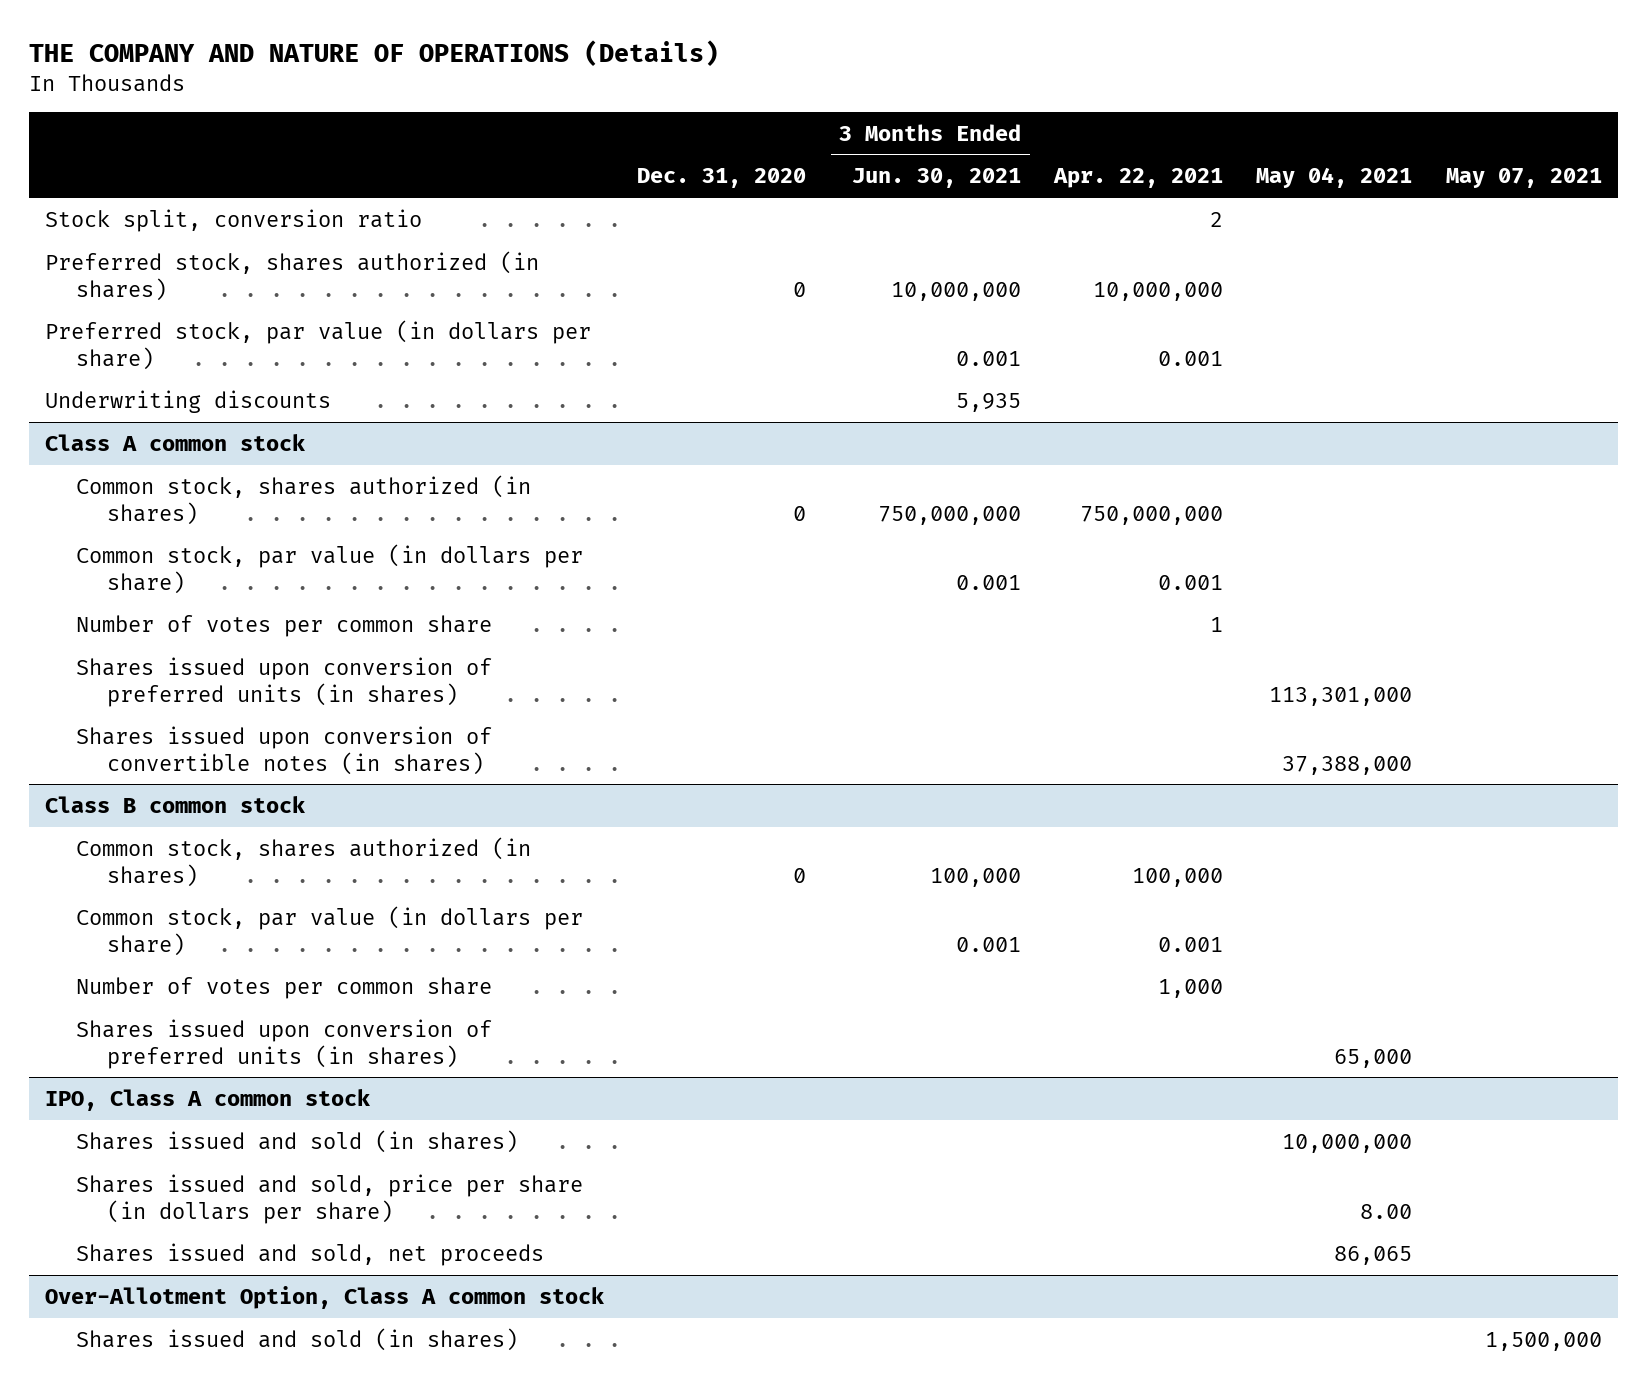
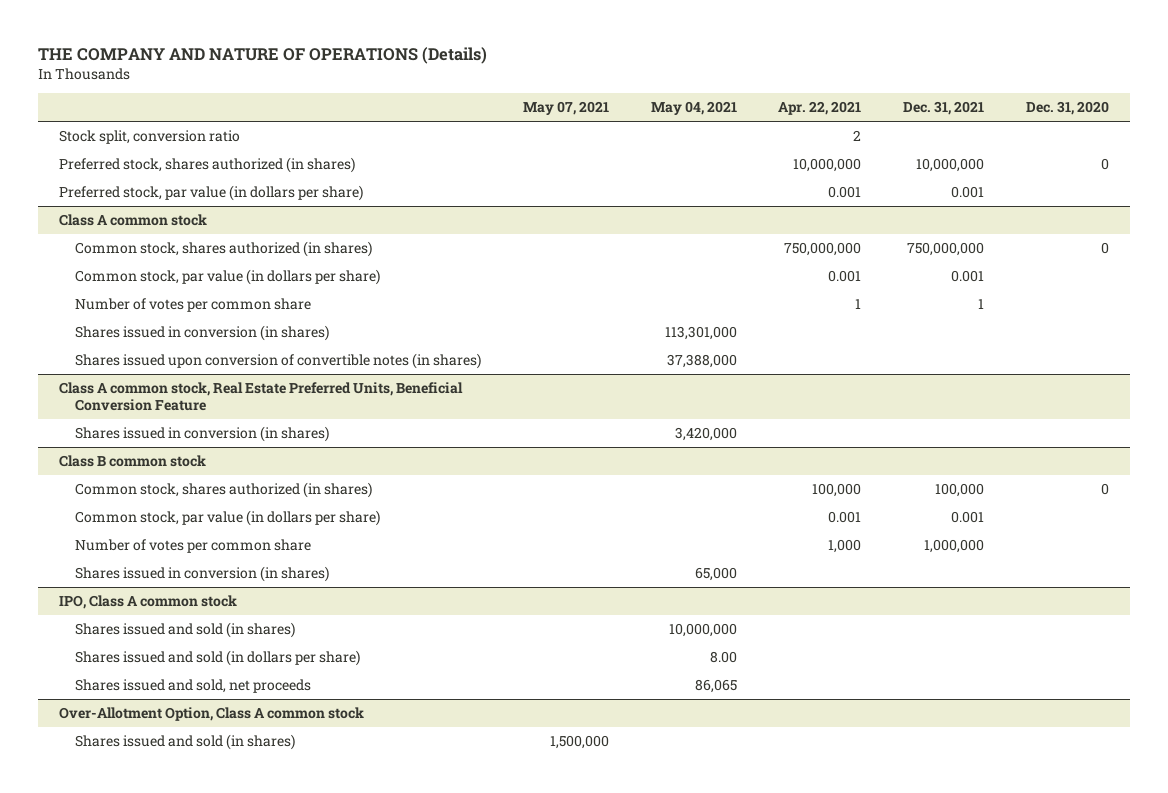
- | Dec. 31, 2020 | 3 Months Ended Jun. 30, 2021 | Apr. 22, 2021 | May 04, 2021 | May 07, 2021
+ | May 07, 2021 | May 04, 2021 | Apr. 22, 2021 | Dec. 31, 2021 | Dec. 31, 2020
- Underwriting discounts | | 5,935 | | |
@ Class A common stock
- Shares issued upon conversion of preferred units (in shares) | | | | 113,301,000 |
+ Shares issued in conversion (in shares) | | 113,301,000 | | |
+ Class A common stock, Real Estate Preferred Units, Beneficial Conversion Feature
+ Shares issued in conversion (in shares) | | 3,420,000 | | |
@ Class B common stock
- Shares issued upon conversion of preferred units (in shares) | | | | 65,000 |
+ Shares issued in conversion (in shares) | | 65,000 | | |
@ IPO, Class A common stock
- Shares issued and sold, price per share (in dollars per share) | | | | 8.00 |
+ Shares issued and sold (in dollars per share) | | 8.00 | | |

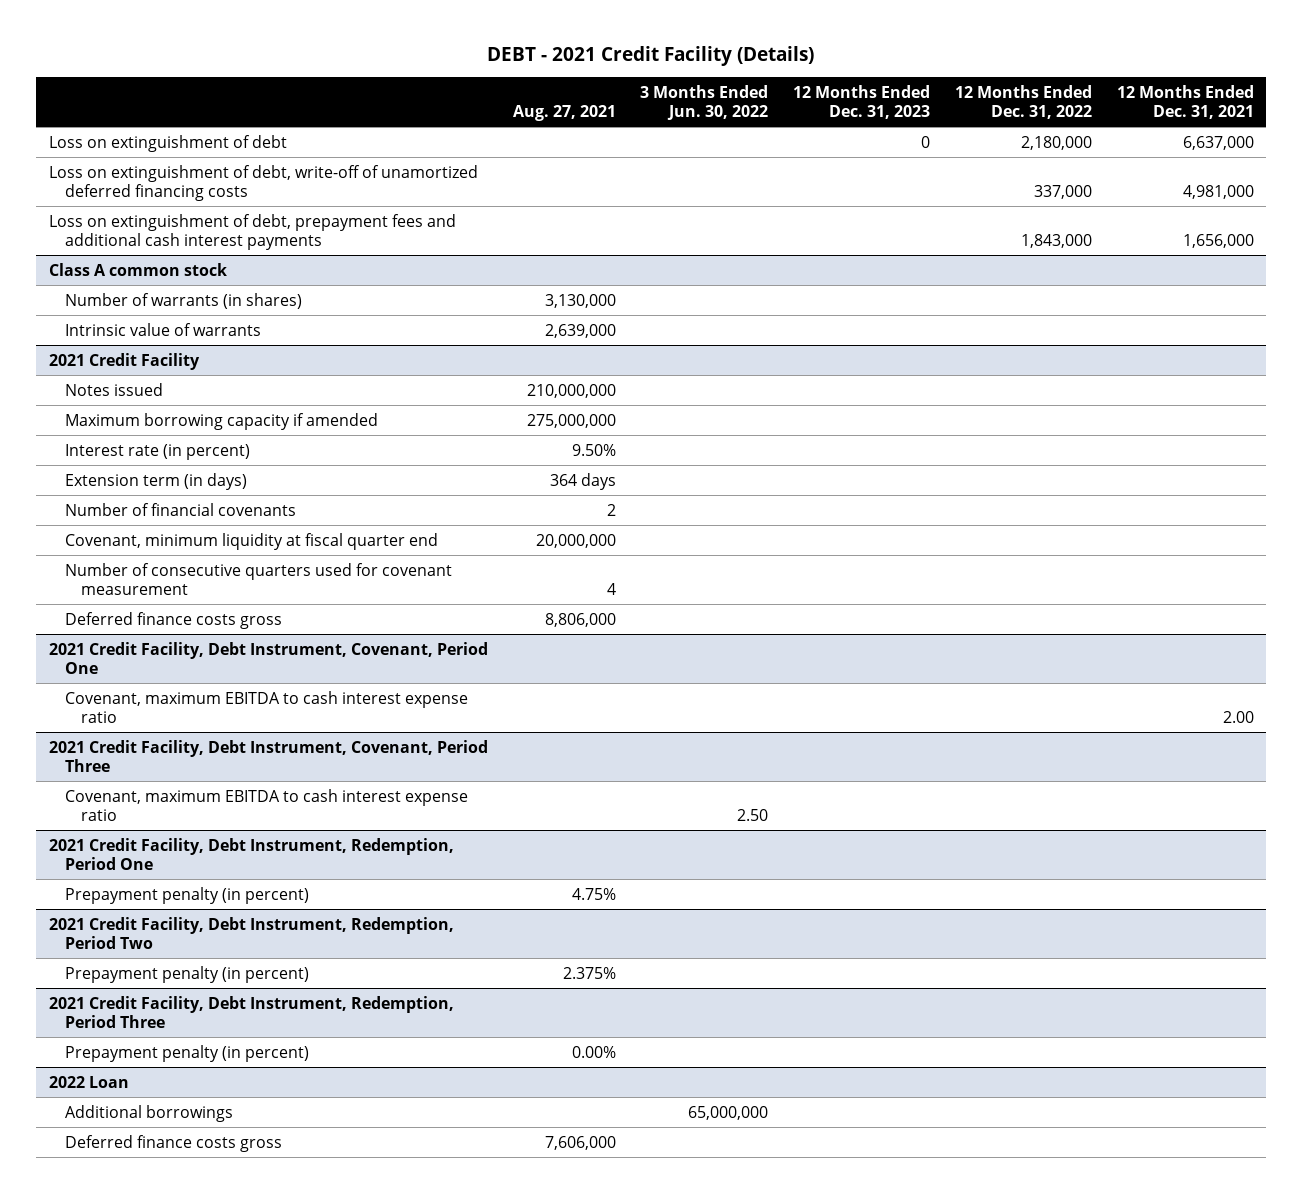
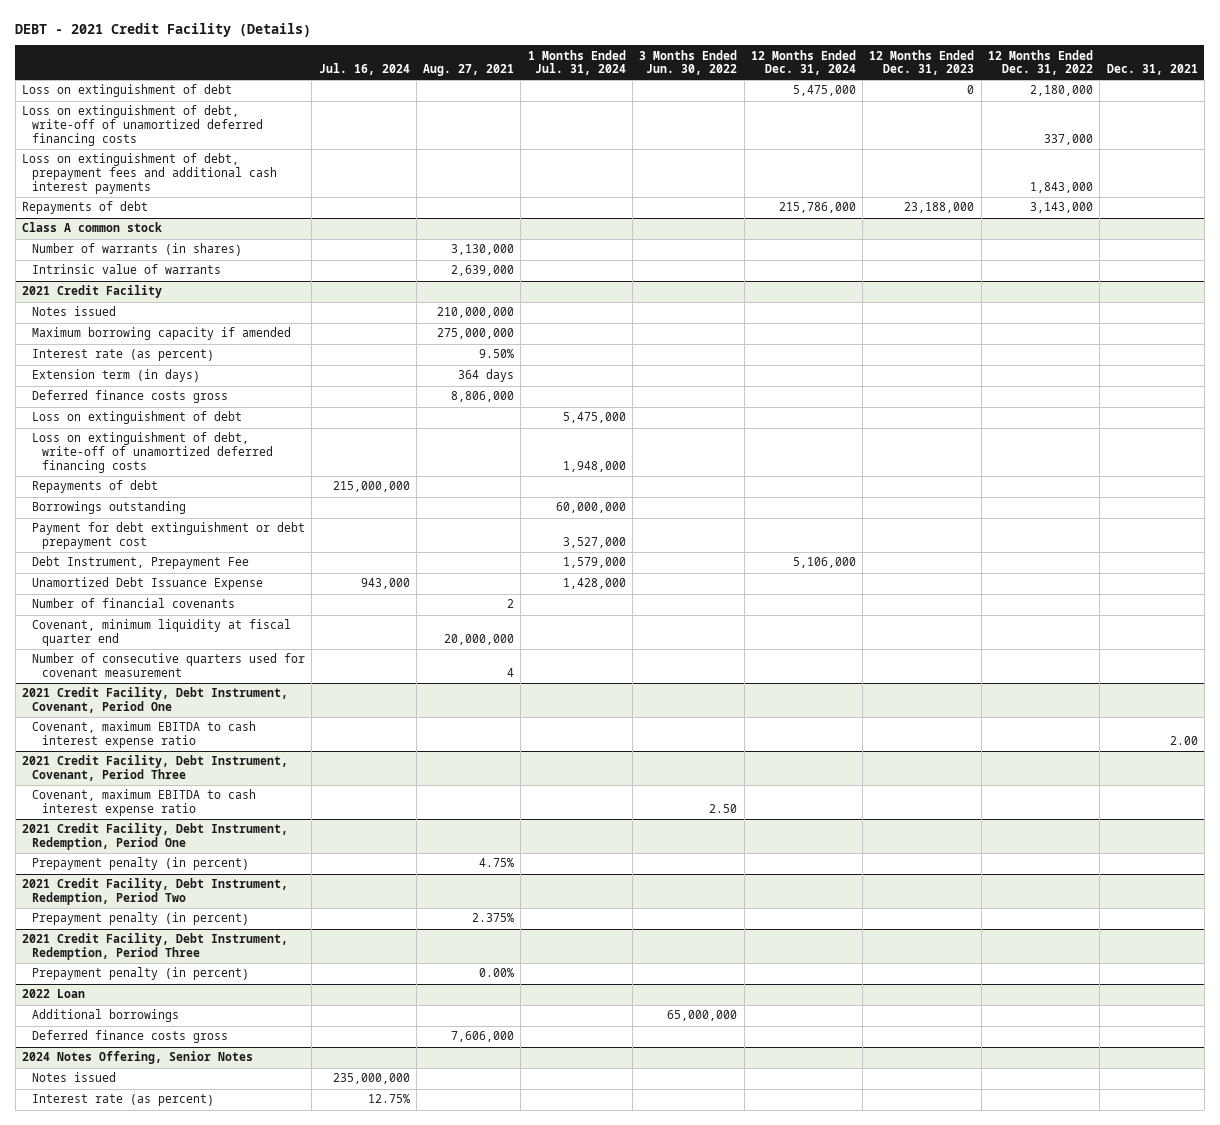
- | Aug. 27, 2021 | 3 Months Ended Jun. 30, 2022 | 12 Months Ended Dec. 31, 2023 | 12 Months Ended Dec. 31, 2022 | 12 Months Ended Dec. 31, 2021
+ | Jul. 16, 2024 | Aug. 27, 2021 | 1 Months Ended Jul. 31, 2024 | 3 Months Ended Jun. 30, 2022 | 12 Months Ended Dec. 31, 2024 | 12 Months Ended Dec. 31, 2023 | 12 Months Ended Dec. 31, 2022 | Dec. 31, 2021
+ Repayments of debt | | | | | 215,786,000 | 23,188,000 | 3,143,000 |
@ 2021 Credit Facility
- Interest rate (in percent) | 9.50% | | | |
+ Interest rate (as percent) | | 9.50% | | | | | |
moved up: Deferred finance costs gross | | 8,806,000 | | | | | |
+ Loss on extinguishment of debt | | | 5,475,000 | | | | |
+ Loss on extinguishment of debt, write-off of unamortized deferred financing costs | | | 1,948,000 | | | | |
+ Repayments of debt | 215,000,000 | | | | | | |
+ Borrowings outstanding | | | 60,000,000 | | | | |
+ Payment for debt extinguishment or debt prepayment cost | | | 3,527,000 | | | | |
+ Debt Instrument, Prepayment Fee | | | 1,579,000 | | 5,106,000 | | |
+ Unamortized Debt Issuance Expense | 943,000 | | 1,428,000 | | | | |
+ 2024 Notes Offering, Senior Notes
+ Notes issued | 235,000,000 | | | | | | |
+ Interest rate (as percent) | 12.75% | | | | | | |

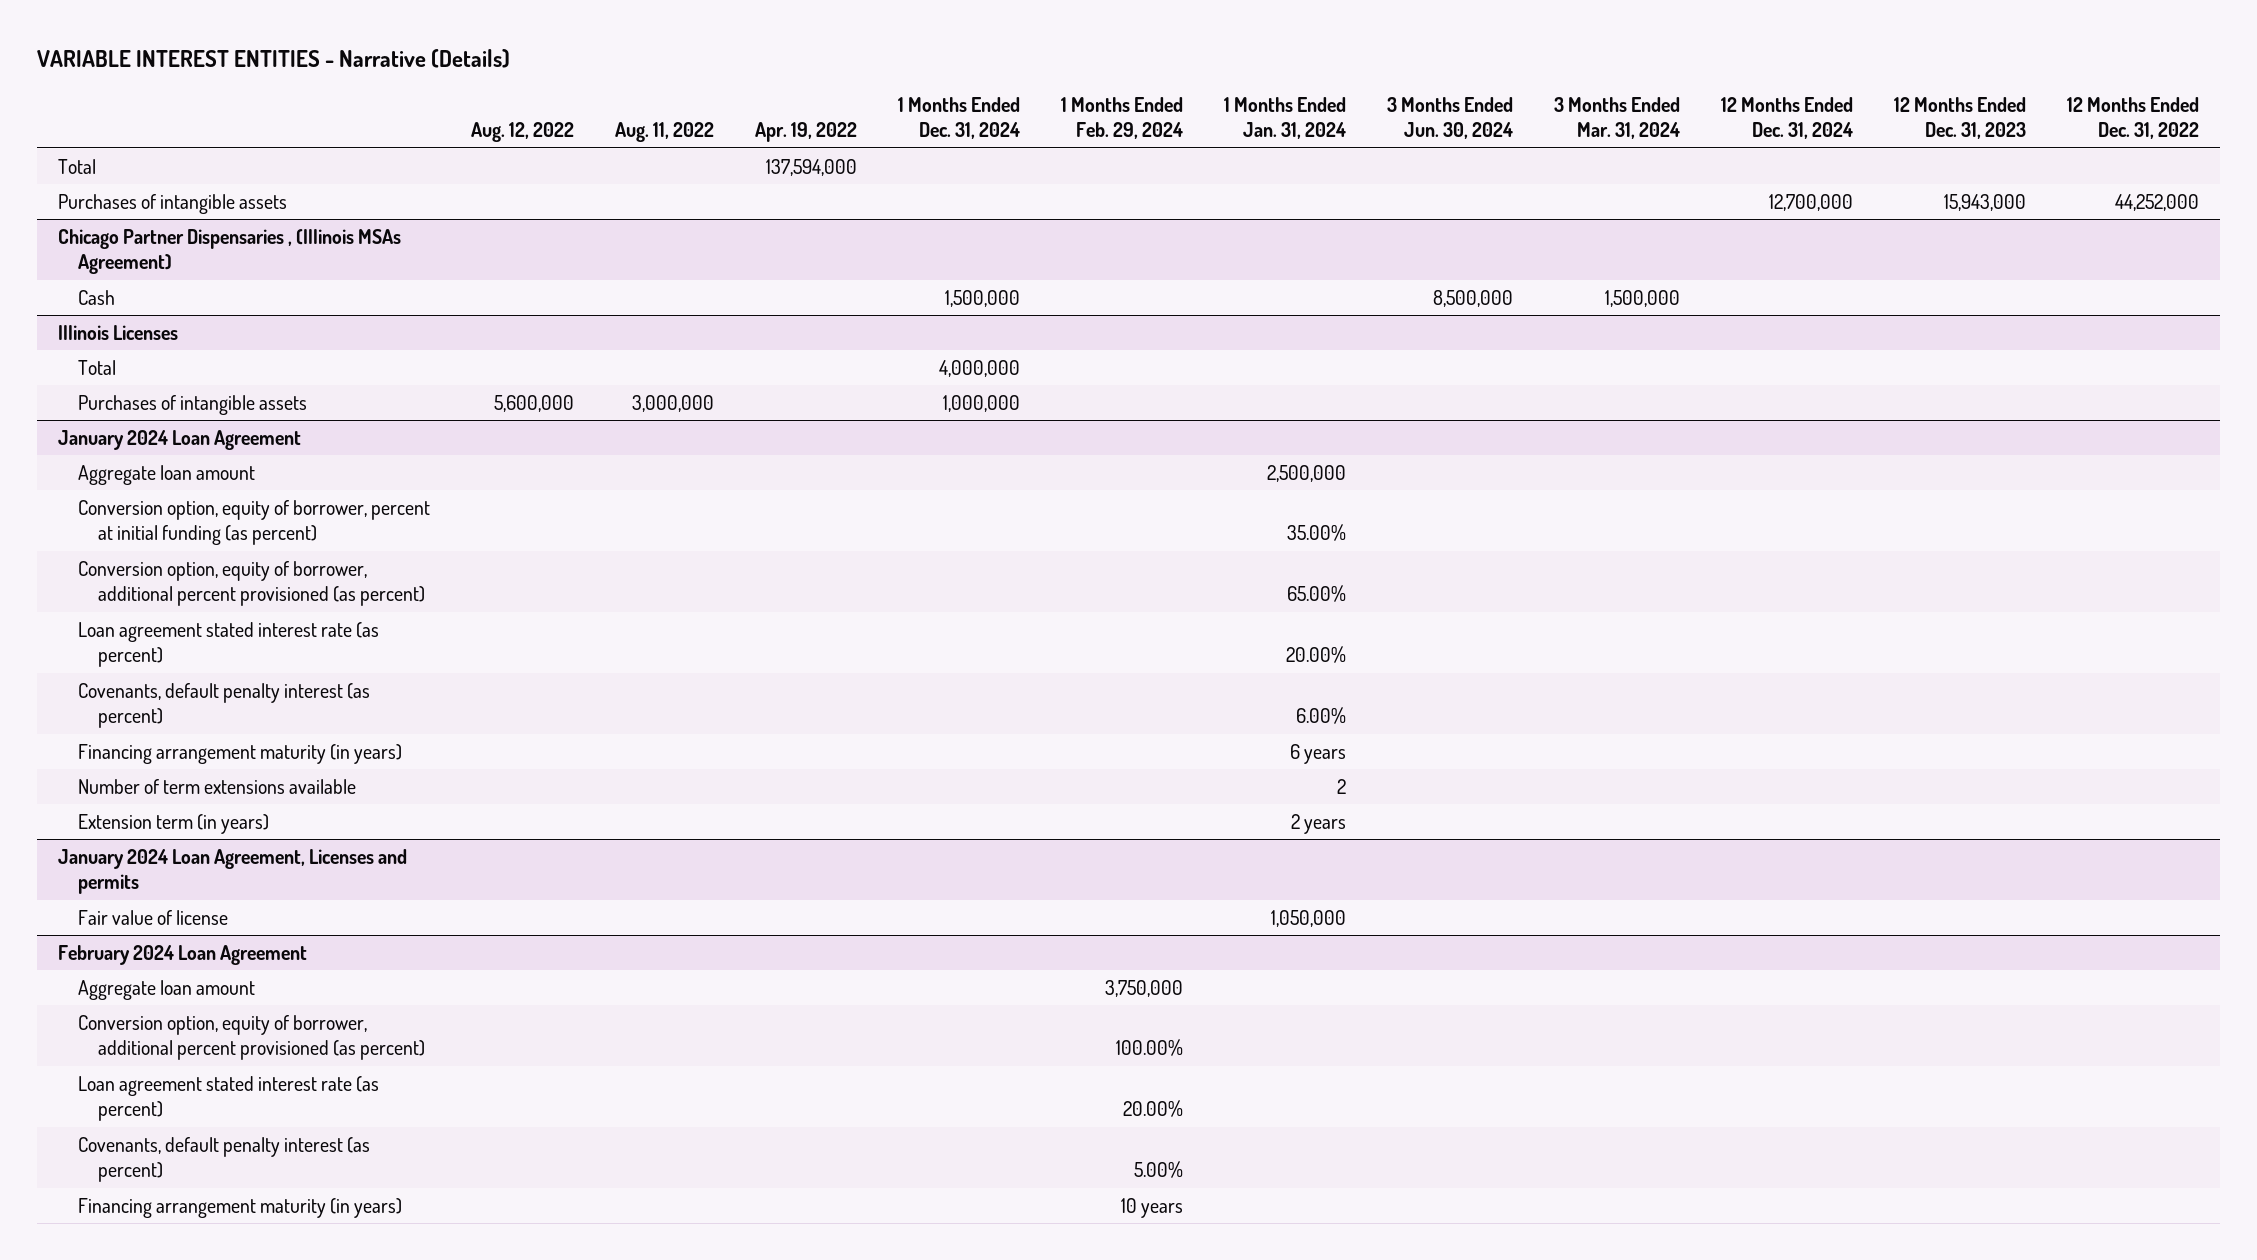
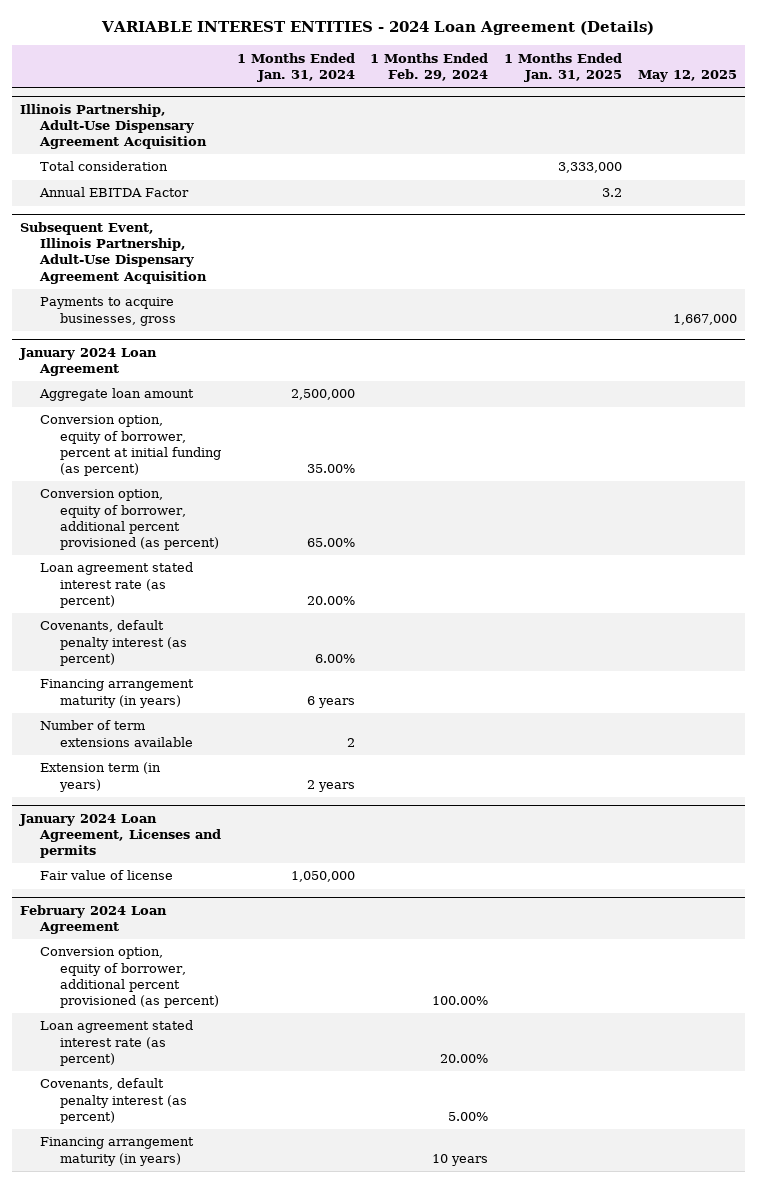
- VARIABLE INTEREST ENTITIES - Narrative (Details)
+ VARIABLE INTEREST ENTITIES - 2024 Loan Agreement (Details)
- | Aug. 12, 2022 | Aug. 11, 2022 | Apr. 19, 2022 | 1 Months Ended Dec. 31, 2024 | 1 Months Ended Feb. 29, 2024 | 1 Months Ended Jan. 31, 2024 | 3 Months Ended Jun. 30, 2024 | 3 Months Ended Mar. 31, 2024 | 12 Months Ended Dec. 31, 2024 | 12 Months Ended Dec. 31, 2023 | 12 Months Ended Dec. 31, 2022
+ | 1 Months Ended Jan. 31, 2024 | 1 Months Ended Feb. 29, 2024 | 1 Months Ended Jan. 31, 2025 | May 12, 2025
- Total | | | 137,594,000 | | | | | | | |
- Purchases of intangible assets | | | | | | | | | 12,700,000 | 15,943,000 | 44,252,000
- Chicago Partner Dispensaries , (Illinois MSAs Agreement)
- Cash | | | | 1,500,000 | | | 8,500,000 | 1,500,000 | | |
- Illinois Licenses
- Total | | | | 4,000,000 | | | | | | |
- Purchases of intangible assets | 5,600,000 | 3,000,000 | | 1,000,000 | | | | | | |
+ Illinois Partnership, Adult-Use Dispensary Agreement Acquisition
+ Total consideration | | | 3,333,000 |
+ Annual EBITDA Factor | | | 3.2 |
+ Subsequent Event, Illinois Partnership, Adult-Use Dispensary Agreement Acquisition
+ Payments to acquire businesses, gross | | | | 1,667,000
@ February 2024 Loan Agreement
- Aggregate loan amount | | | | | 3,750,000 | | | | | |

